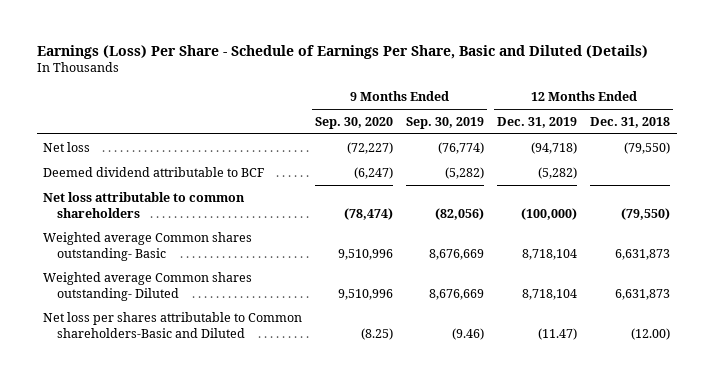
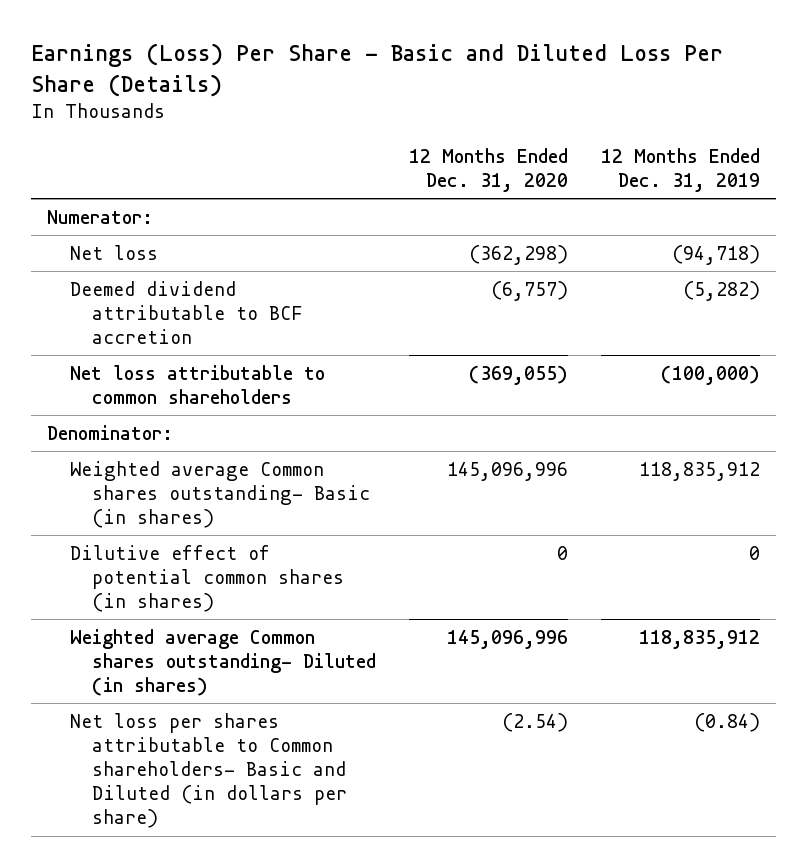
- Earnings (Loss) Per Share - Schedule of Earnings Per Share, Basic and Diluted (Details)
+ Earnings (Loss) Per Share - Basic and Diluted Loss Per Share (Details)
- | 9 Months Ended Sep. 30, 2020 | 9 Months Ended Sep. 30, 2019 | 12 Months Ended Dec. 31, 2019 | 12 Months Ended Dec. 31, 2018
+ | 12 Months Ended Dec. 31, 2020 | 12 Months Ended Dec. 31, 2019
+ Numerator:
- Deemed dividend attributable to BCF | (6,247) | (5,282) | (5,282) |
+ Deemed dividend attributable to BCF accretion | (6,757) | (5,282)
- Weighted average Common shares outstanding- Basic | 9,510,996 | 8,676,669 | 8,718,104 | 6,631,873
- Weighted average Common shares outstanding- Diluted | 9,510,996 | 8,676,669 | 8,718,104 | 6,631,873
- Net loss per shares attributable to Common shareholders-Basic and Diluted | (8.25) | (9.46) | (11.47) | (12.00)
+ Denominator:
+ Weighted average Common shares outstanding- Basic (in shares) | 145,096,996 | 118,835,912
+ Dilutive effect of potential common shares (in shares) | 0 | 0
+ Weighted average Common shares outstanding- Diluted (in shares) | 145,096,996 | 118,835,912
+ Net loss per shares attributable to Common shareholders- Basic and Diluted (in dollars per share) | (2.54) | (0.84)

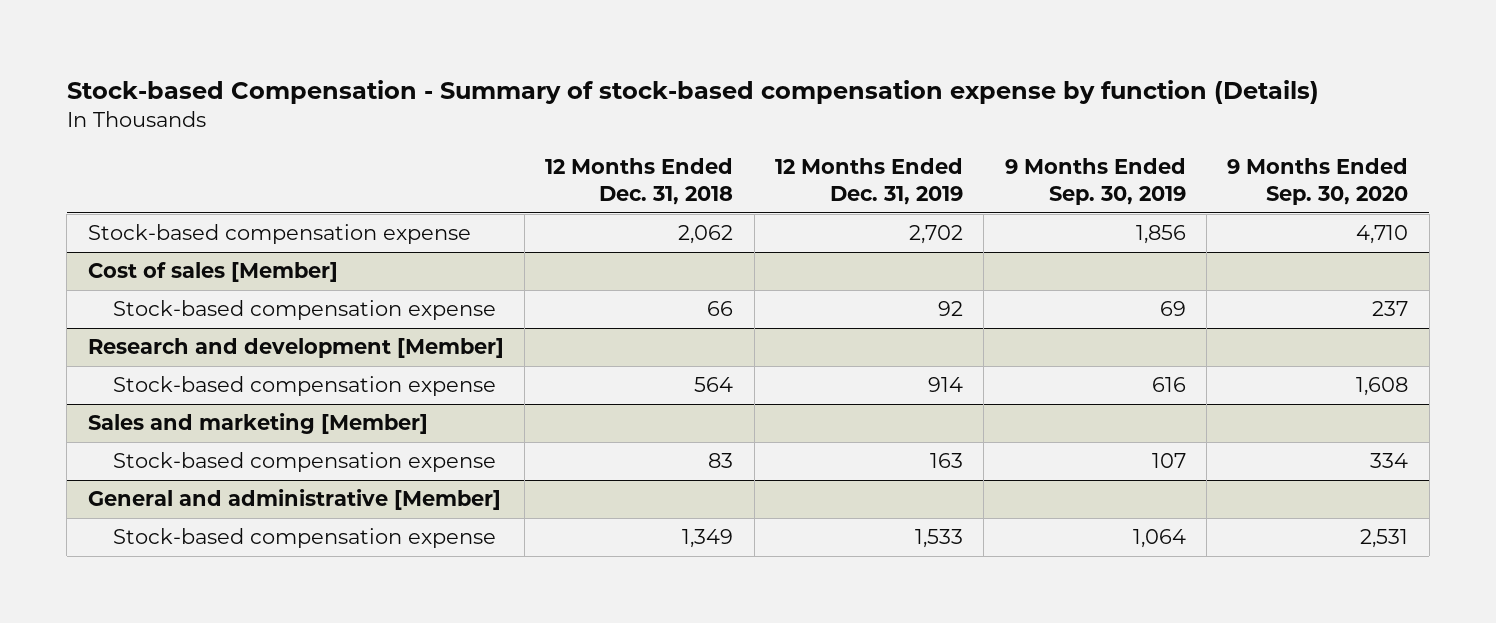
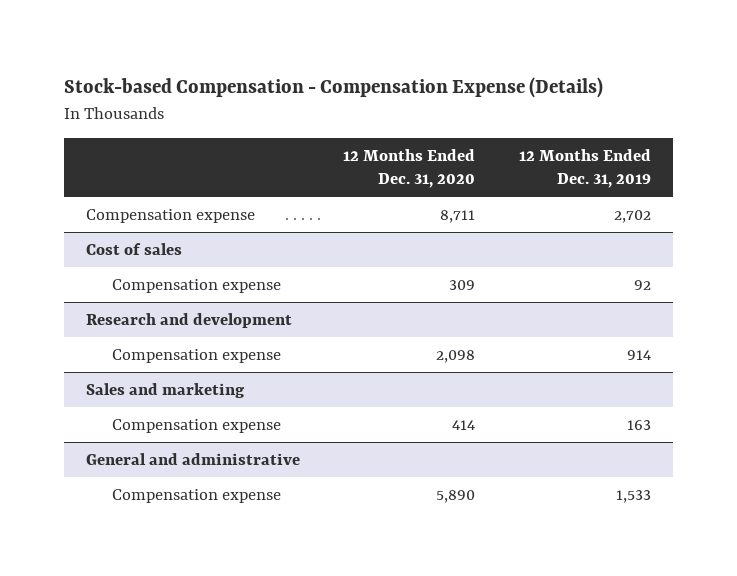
- Stock-based Compensation - Summary of stock-based compensation expense by function (Details)
+ Stock-based Compensation - Compensation Expense (Details)
- | 12 Months Ended Dec. 31, 2018 | 12 Months Ended Dec. 31, 2019 | 9 Months Ended Sep. 30, 2019 | 9 Months Ended Sep. 30, 2020
+ | 12 Months Ended Dec. 31, 2020 | 12 Months Ended Dec. 31, 2019
- Stock-based compensation expense | 2,062 | 2,702 | 1,856 | 4,710
- Cost of sales [Member]
- Stock-based compensation expense | 66 | 92 | 69 | 237
- Research and development [Member]
- Stock-based compensation expense | 564 | 914 | 616 | 1,608
- Sales and marketing [Member]
- Stock-based compensation expense | 83 | 163 | 107 | 334
- General and administrative [Member]
- Stock-based compensation expense | 1,349 | 1,533 | 1,064 | 2,531
+ Compensation expense | 8,711 | 2,702
+ Cost of sales
+ Compensation expense | 309 | 92
+ Research and development
+ Compensation expense | 2,098 | 914
+ Sales and marketing
+ Compensation expense | 414 | 163
+ General and administrative
+ Compensation expense | 5,890 | 1,533

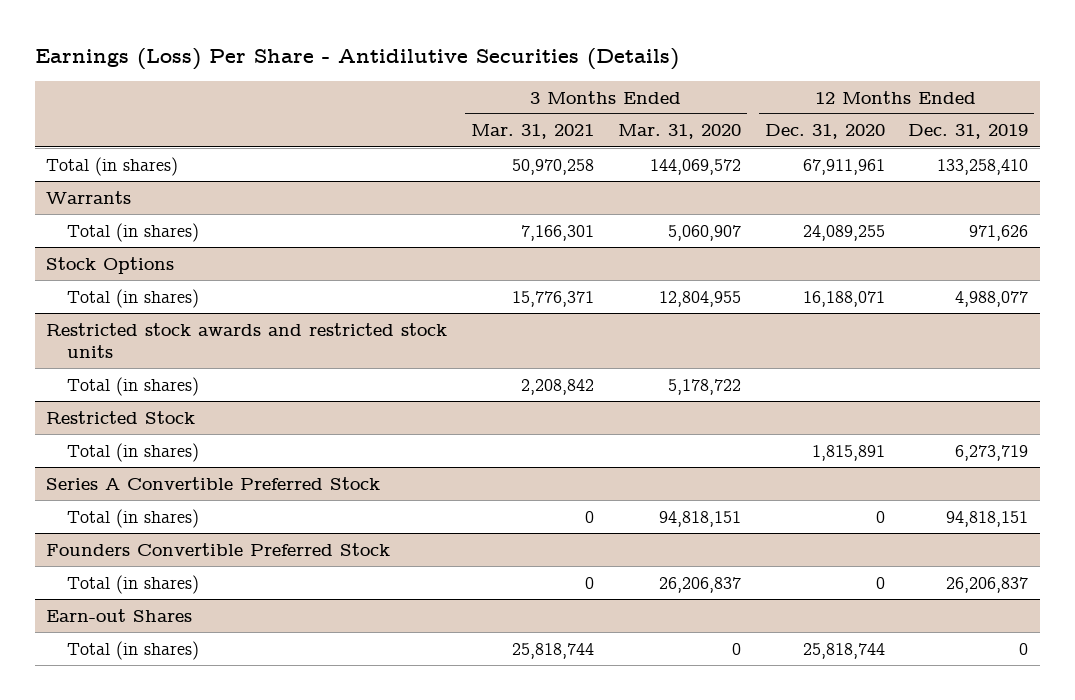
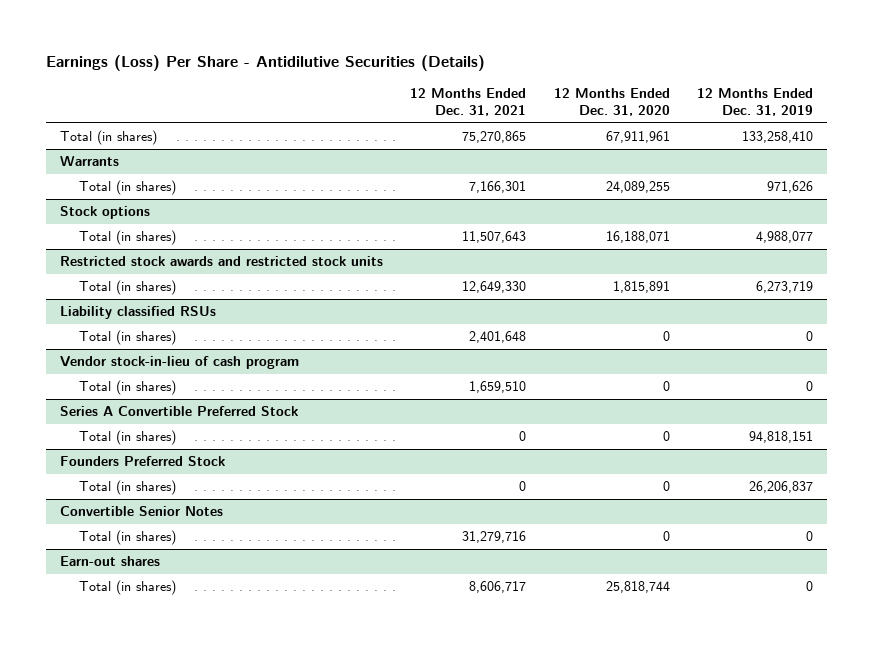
- | 3 Months Ended Mar. 31, 2021 | 3 Months Ended Mar. 31, 2020 | 12 Months Ended Dec. 31, 2020 | 12 Months Ended Dec. 31, 2019
+ | 12 Months Ended Dec. 31, 2021 | 12 Months Ended Dec. 31, 2020 | 12 Months Ended Dec. 31, 2019
- Stock Options
+ Stock options
@ Restricted stock awards and restricted stock units
- Total (in shares) | 2,208,842 | 5,178,722 | |
- Restricted Stock
+ Liability classified RSUs
+ Total (in shares) | 2,401,648 | 0 | 0
+ Vendor stock-in-lieu of cash program
+ Total (in shares) | 1,659,510 | 0 | 0
- Founders Convertible Preferred Stock
+ Founders Preferred Stock
- Earn-out Shares
+ Convertible Senior Notes
+ Total (in shares) | 31,279,716 | 0 | 0
+ Earn-out shares

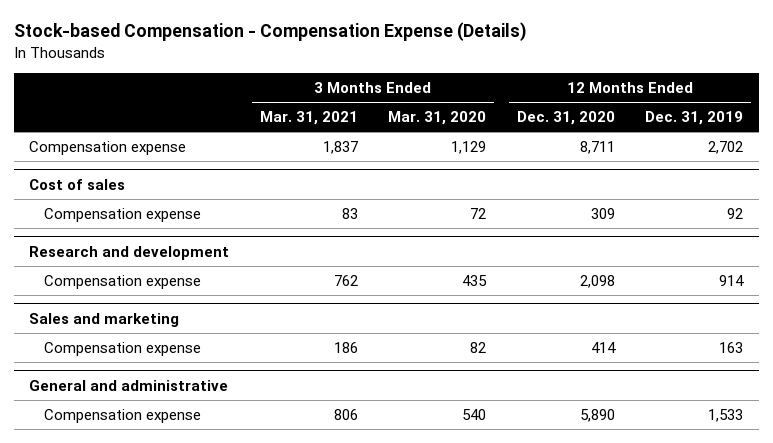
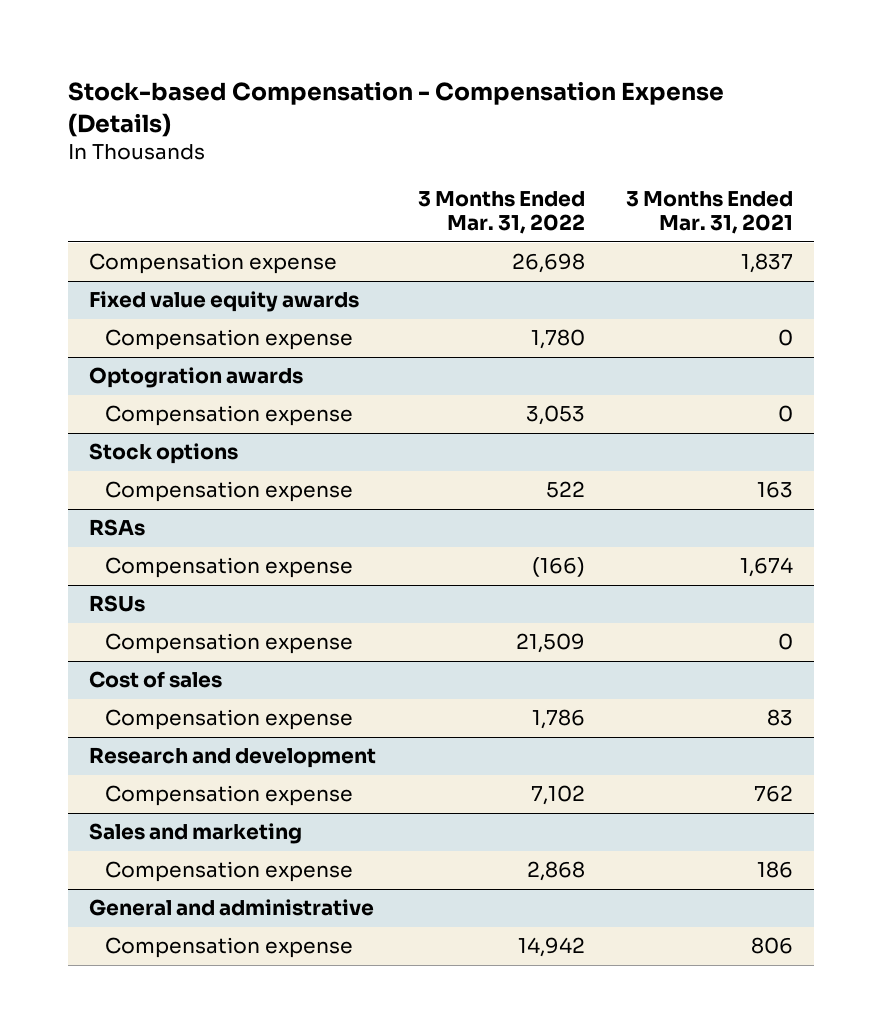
- | 3 Months Ended Mar. 31, 2021 | 3 Months Ended Mar. 31, 2020 | 12 Months Ended Dec. 31, 2020 | 12 Months Ended Dec. 31, 2019
+ | 3 Months Ended Mar. 31, 2022 | 3 Months Ended Mar. 31, 2021
+ Fixed value equity awards
+ Compensation expense | 1,780 | 0
+ Optogration awards
+ Compensation expense | 3,053 | 0
+ Stock options
+ Compensation expense | 522 | 163
+ RSAs
+ Compensation expense | (166) | 1,674
+ RSUs
+ Compensation expense | 21,509 | 0

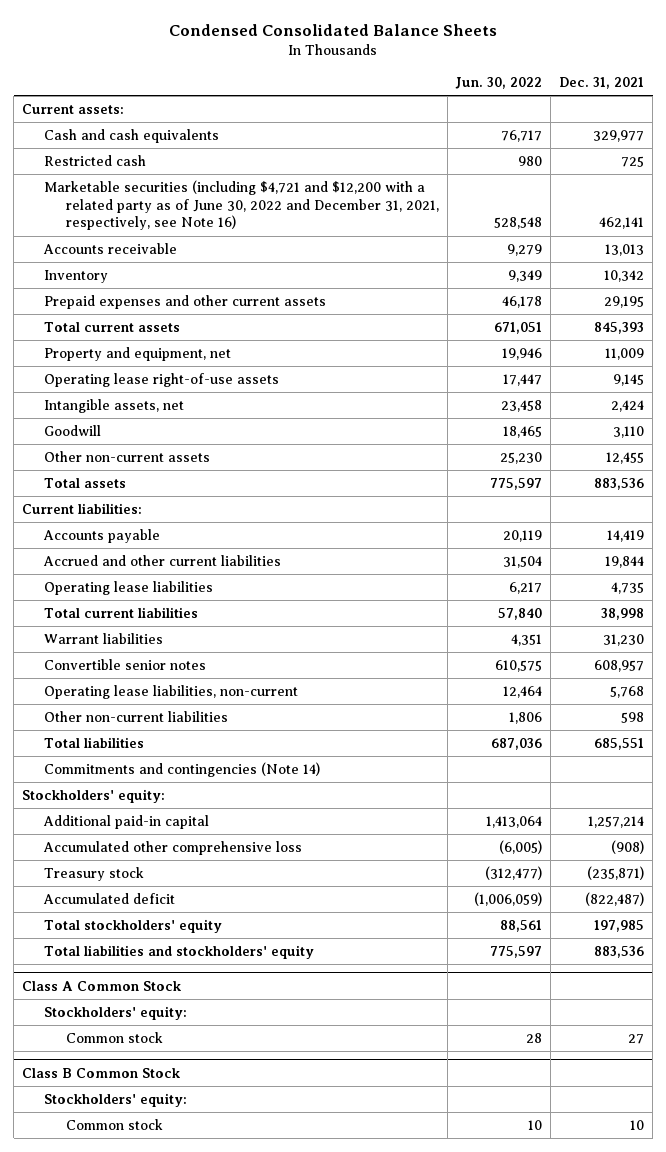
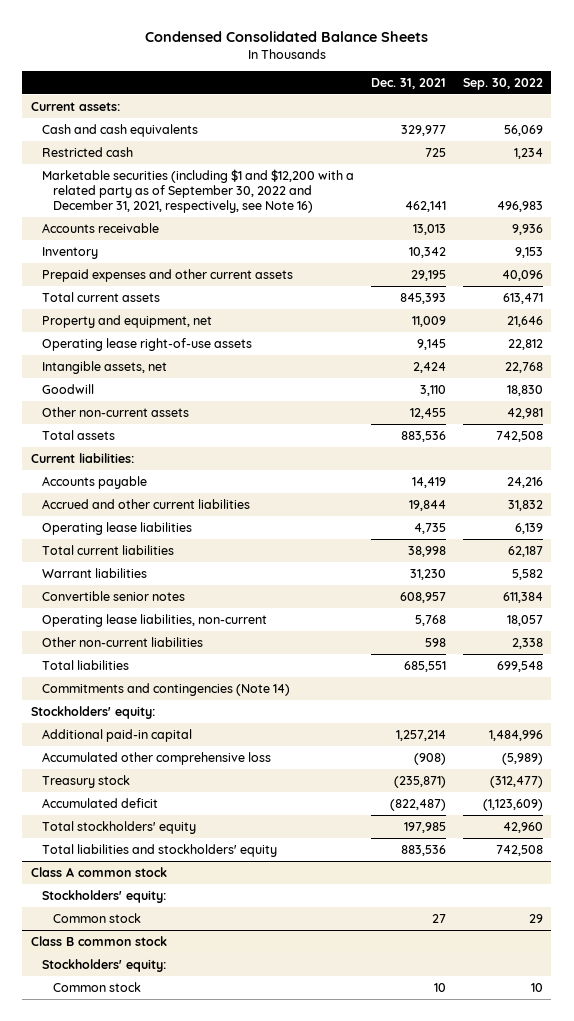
- | Jun. 30, 2022 | Dec. 31, 2021
+ | Dec. 31, 2021 | Sep. 30, 2022
- Marketable securities (including $4,721 and $12,200 with a related party as of June 30, 2022 and December 31, 2021, respectively, see Note 16) | 528,548 | 462,141
+ Marketable securities (including $1 and $12,200 with a related party as of September 30, 2022 and December 31, 2021, respectively, see Note 16) | 462,141 | 496,983
- Class A Common Stock
+ Class A common stock
- Class B Common Stock
+ Class B common stock

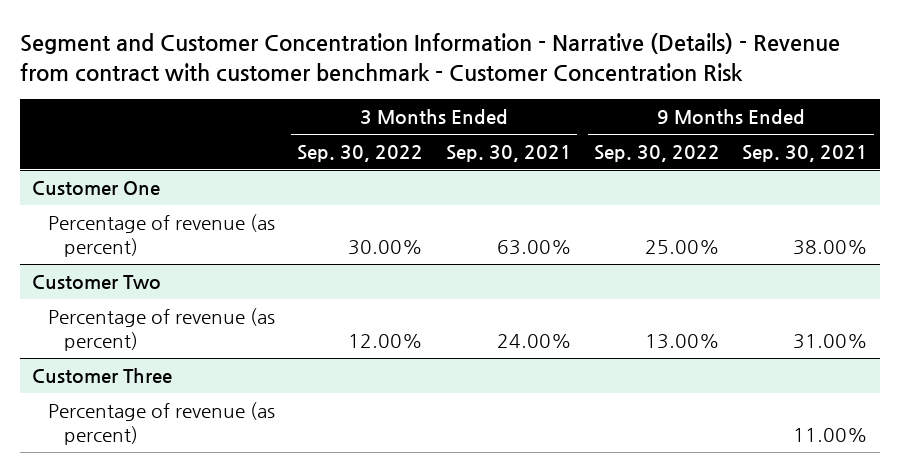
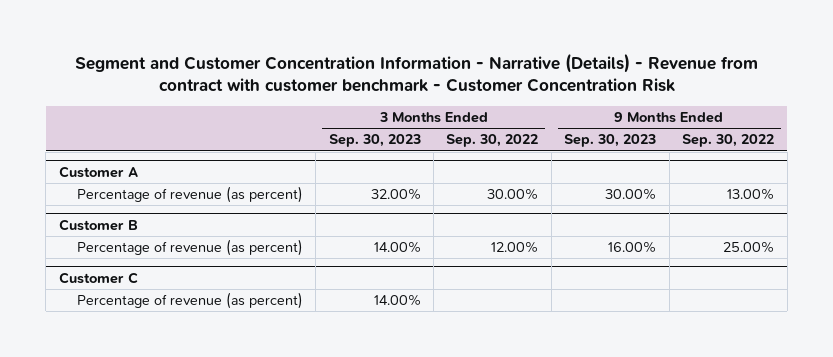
- | 3 Months Ended Sep. 30, 2022 | 3 Months Ended Sep. 30, 2021 | 9 Months Ended Sep. 30, 2022 | 9 Months Ended Sep. 30, 2021
+ | 3 Months Ended Sep. 30, 2023 | 3 Months Ended Sep. 30, 2022 | 9 Months Ended Sep. 30, 2023 | 9 Months Ended Sep. 30, 2022
- Customer One
- Percentage of revenue (as percent) | 30.00% | 63.00% | 25.00% | 38.00%
- Customer Two
- Percentage of revenue (as percent) | 12.00% | 24.00% | 13.00% | 31.00%
- Customer Three
+ Customer A
+ Percentage of revenue (as percent) | 32.00% | 30.00% | 30.00% | 13.00%
+ Customer B
+ Percentage of revenue (as percent) | 14.00% | 12.00% | 16.00% | 25.00%
+ Customer C

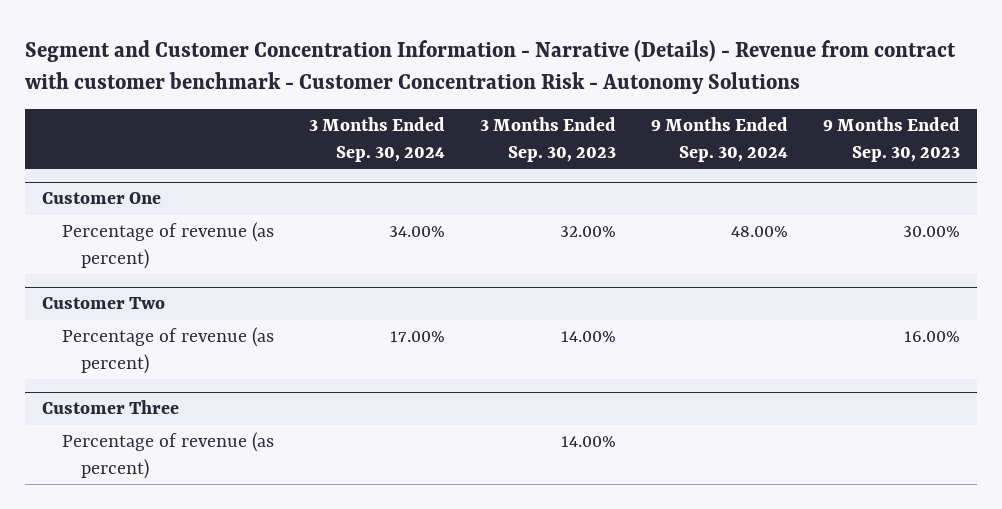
- Segment and Customer Concentration Information - Narrative (Details) - Revenue from contract with customer benchmark - Customer Concentration Risk
+ Segment and Customer Concentration Information - Narrative (Details) - Revenue from contract with customer benchmark - Customer Concentration Risk - Autonomy Solutions
- | 3 Months Ended Sep. 30, 2023 | 3 Months Ended Sep. 30, 2022 | 9 Months Ended Sep. 30, 2023 | 9 Months Ended Sep. 30, 2022
+ | 3 Months Ended Sep. 30, 2024 | 3 Months Ended Sep. 30, 2023 | 9 Months Ended Sep. 30, 2024 | 9 Months Ended Sep. 30, 2023
- Customer A
+ Customer One
- Customer B
+ Customer Two
- Customer C
+ Customer Three

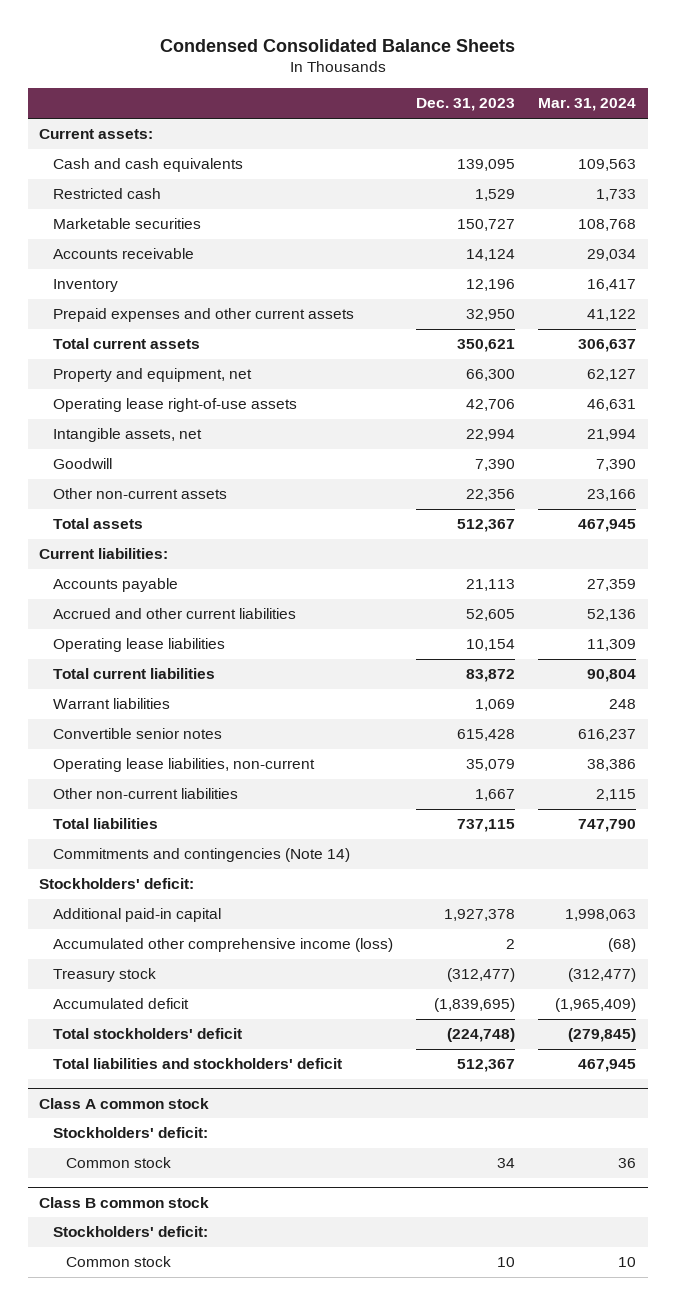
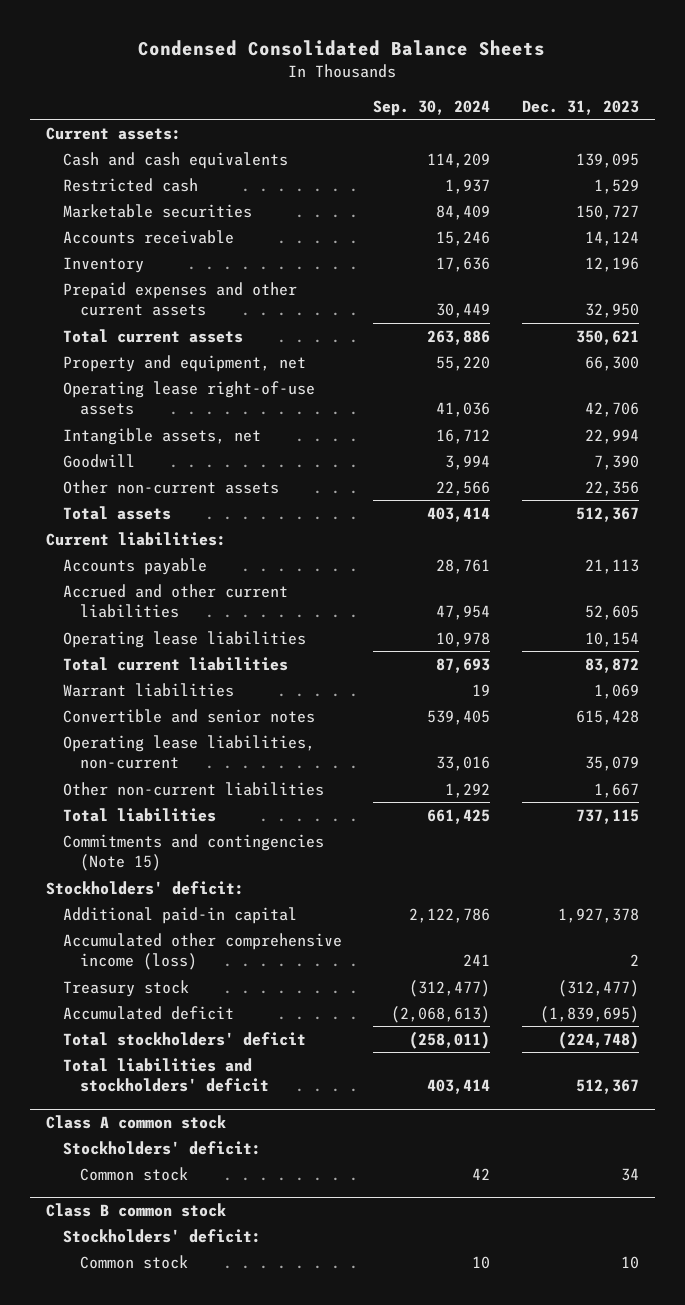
- | Dec. 31, 2023 | Mar. 31, 2024
+ | Sep. 30, 2024 | Dec. 31, 2023
- Convertible senior notes | 615,428 | 616,237
+ Convertible and senior notes | 539,405 | 615,428
- Commitments and contingencies (Note 14)
+ Commitments and contingencies (Note 15)

